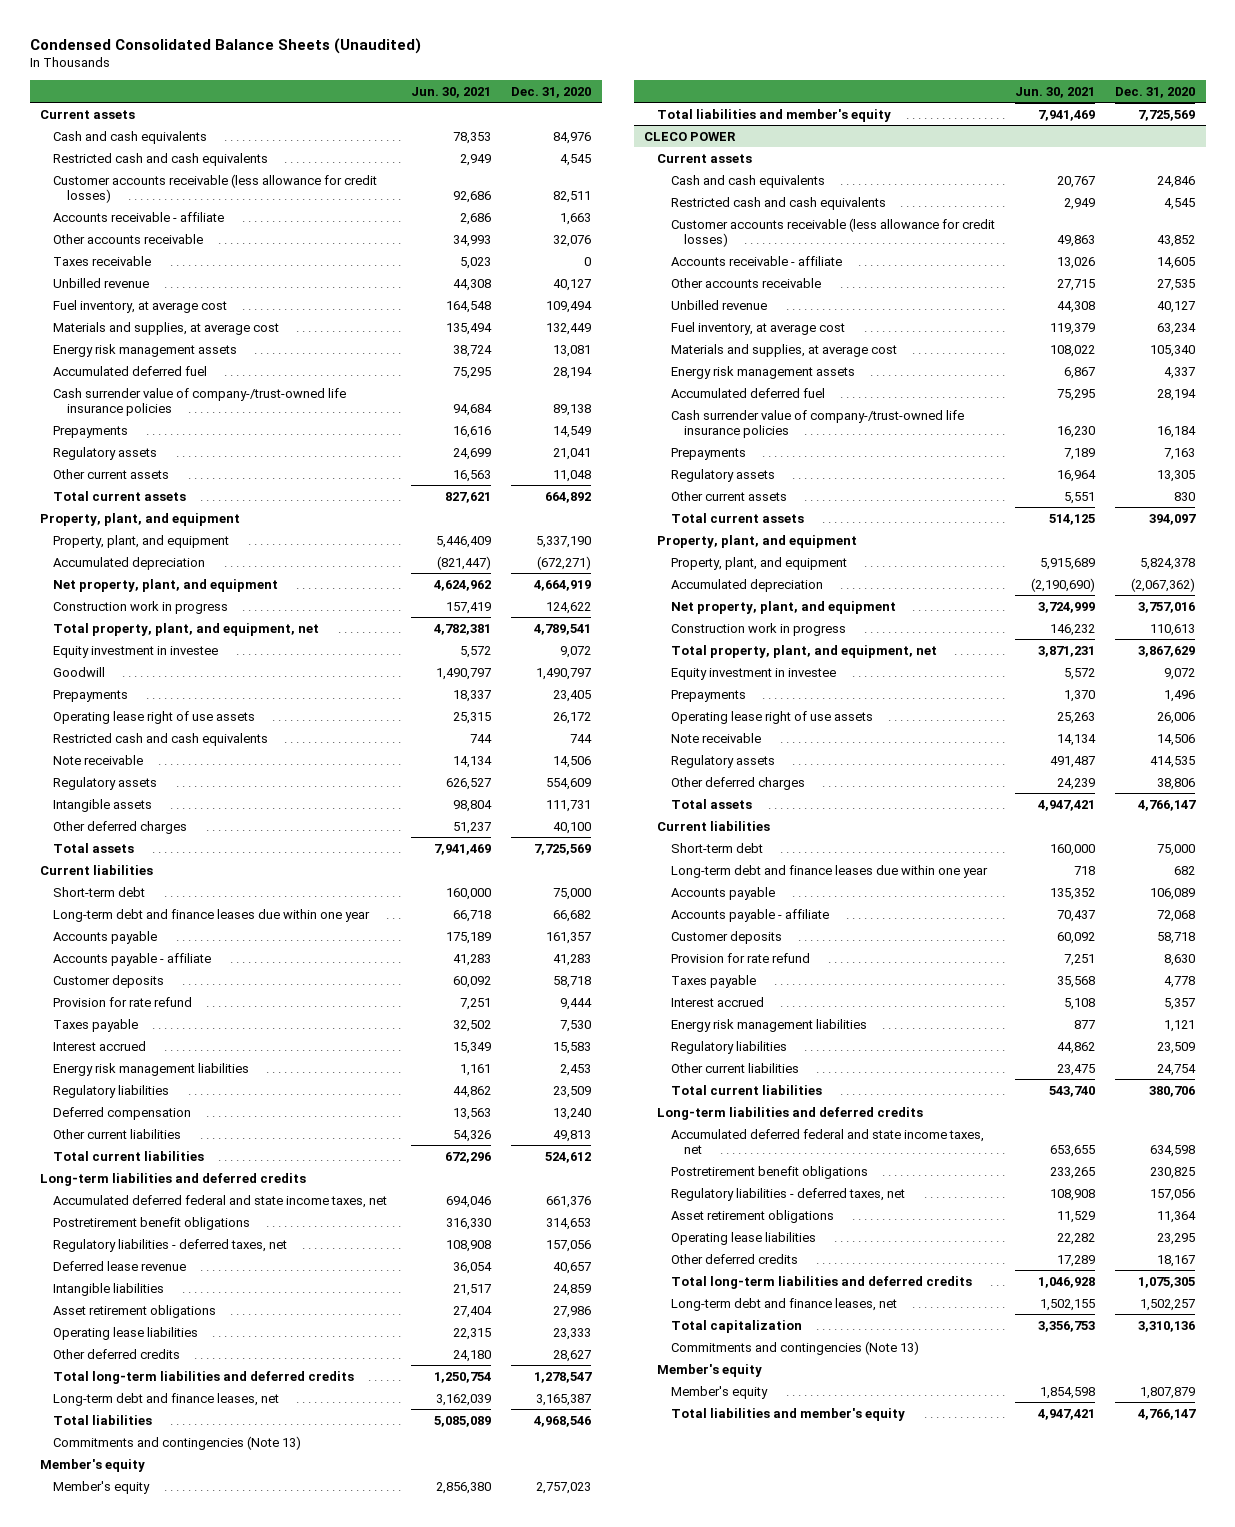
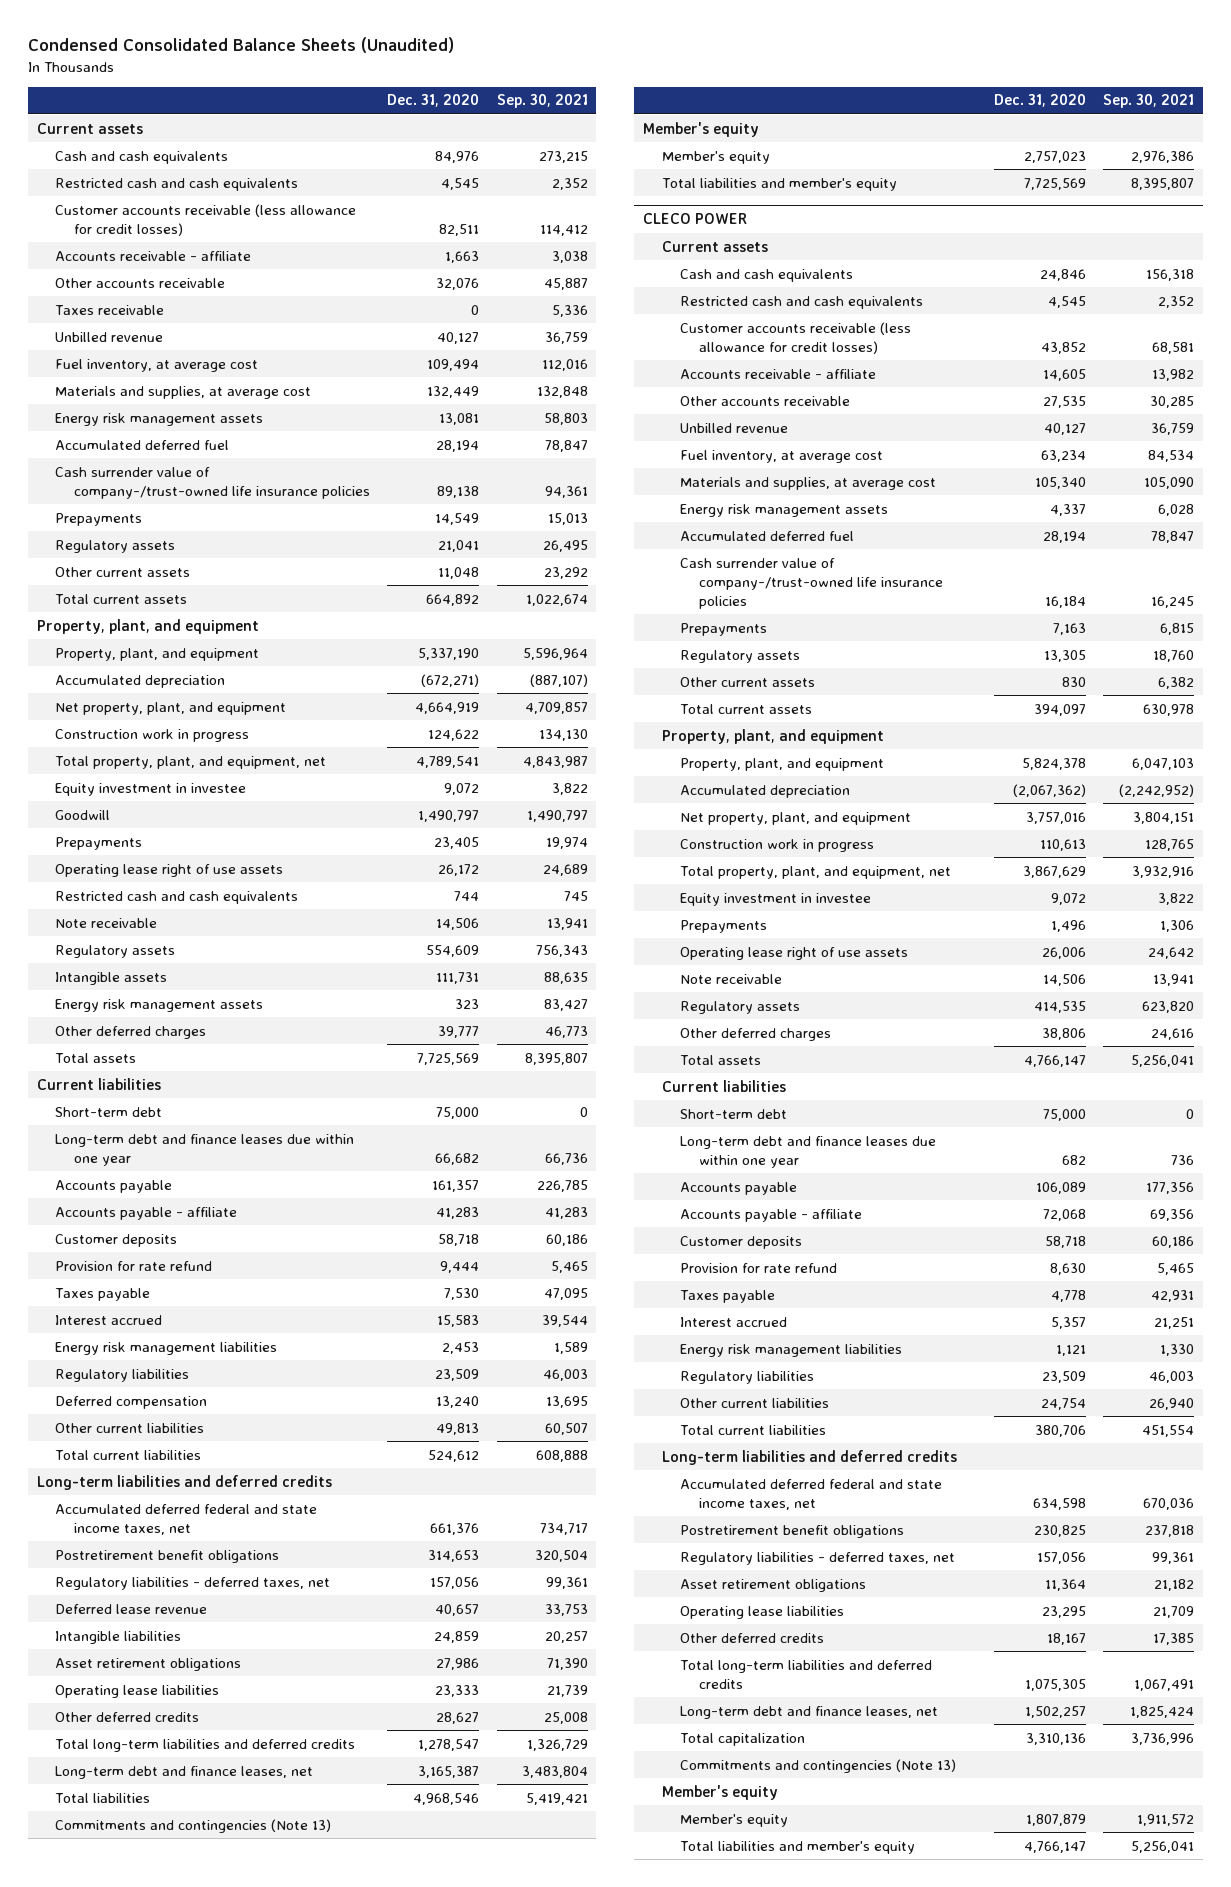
- | Jun. 30, 2021 | Dec. 31, 2020
+ | Dec. 31, 2020 | Sep. 30, 2021
- Other deferred charges | 51,237 | 40,100
+ Energy risk management assets | 323 | 83,427
+ Other deferred charges | 39,777 | 46,773

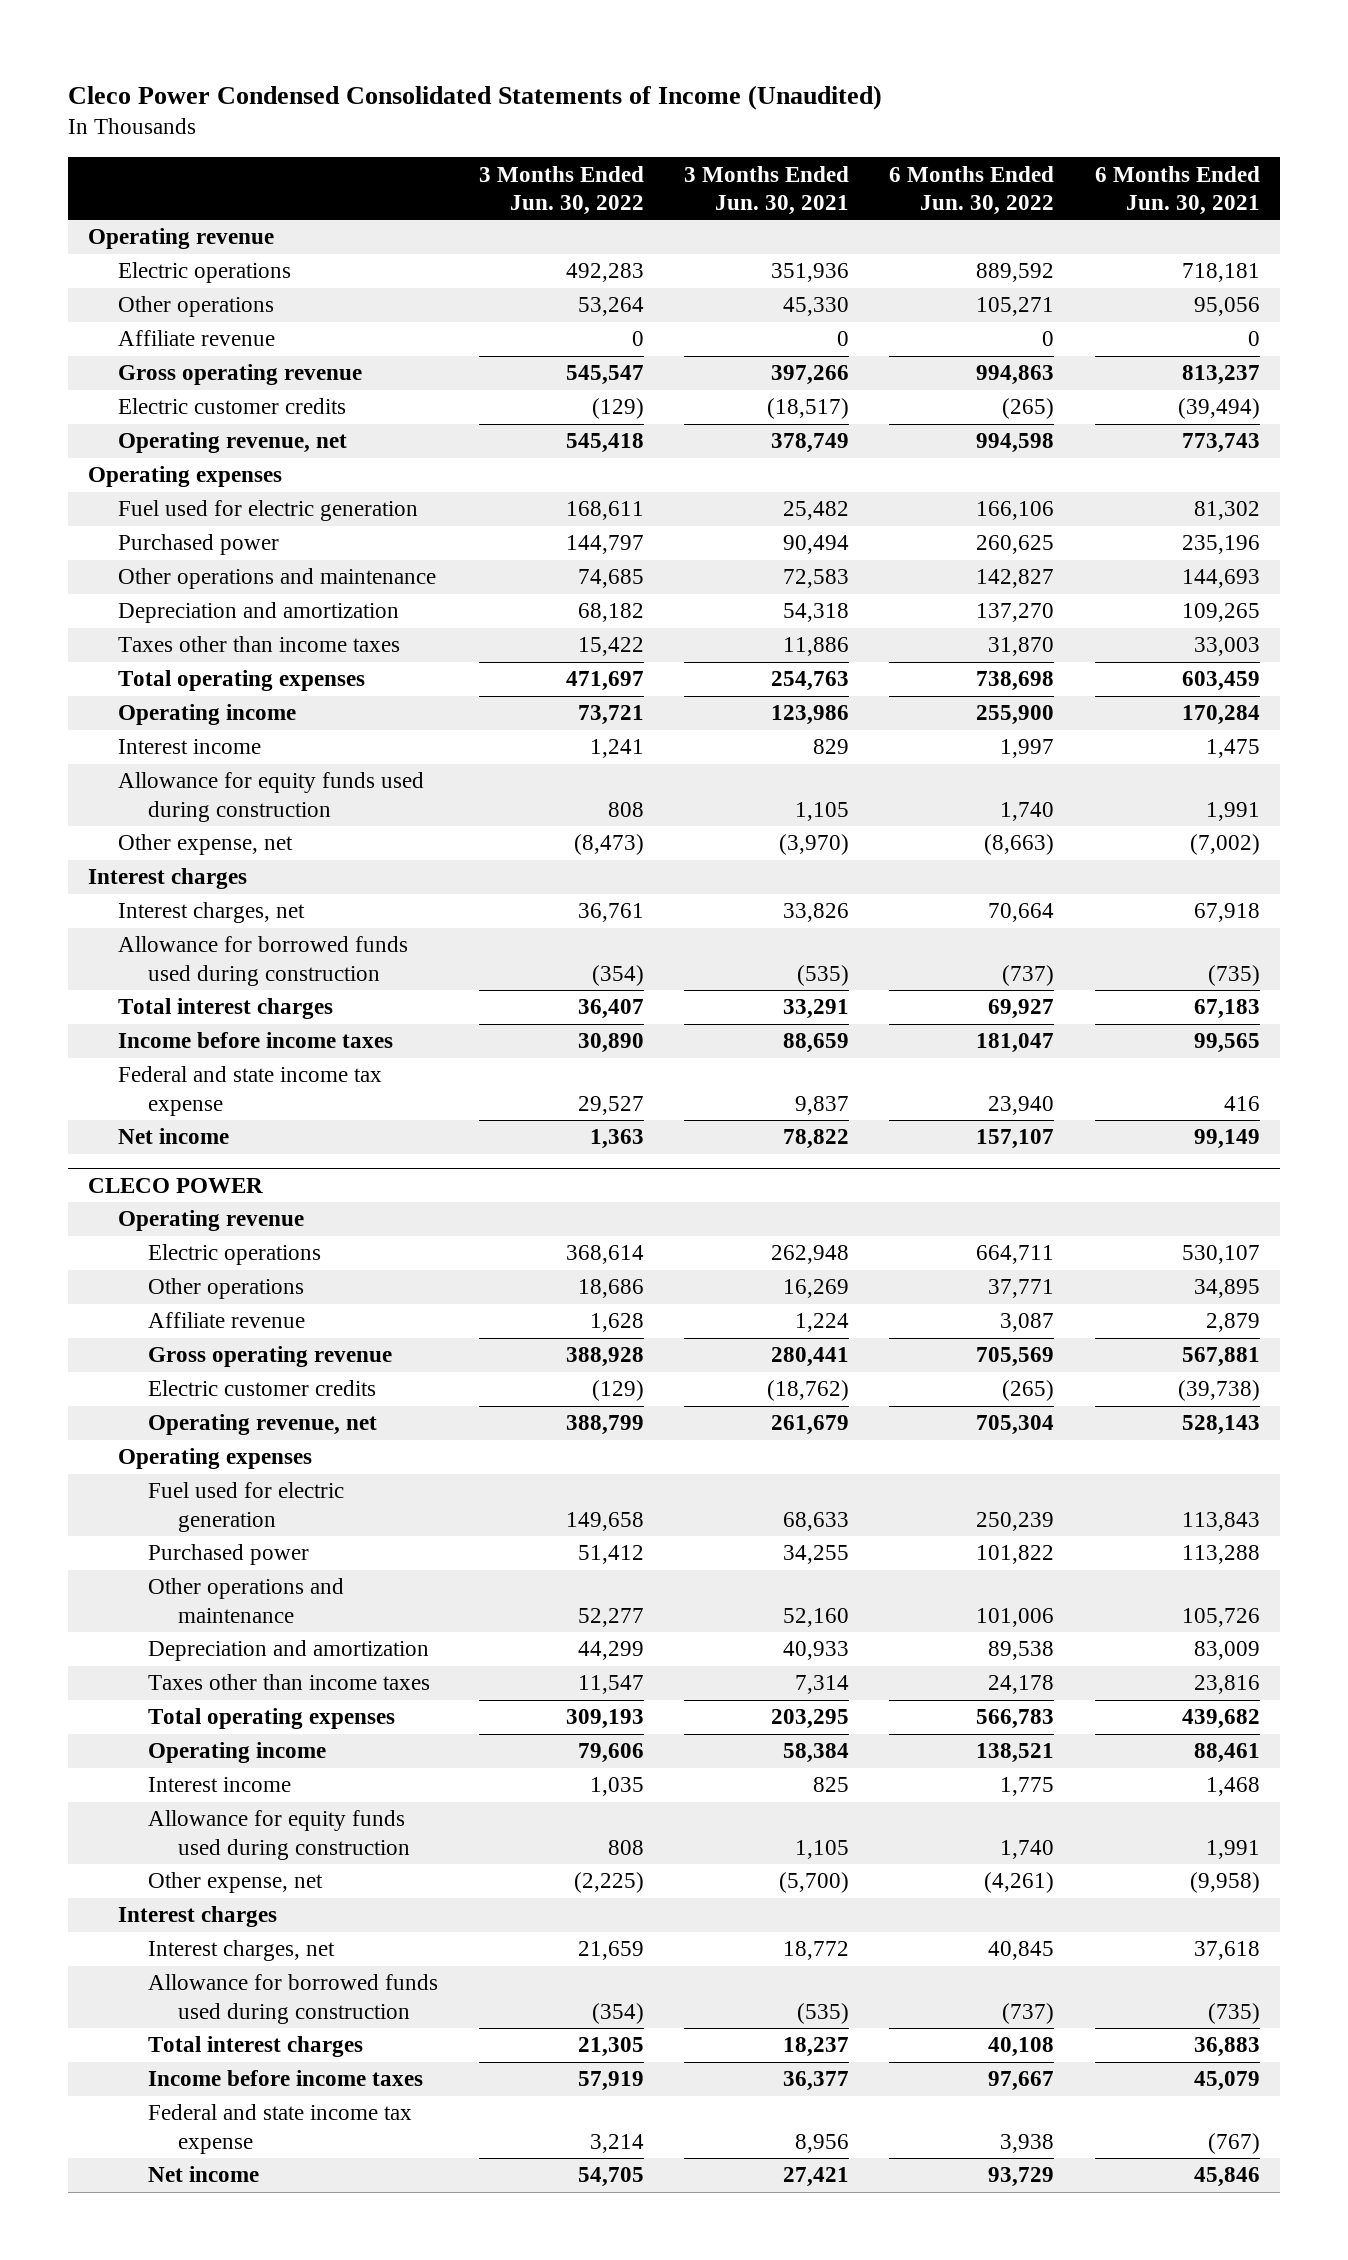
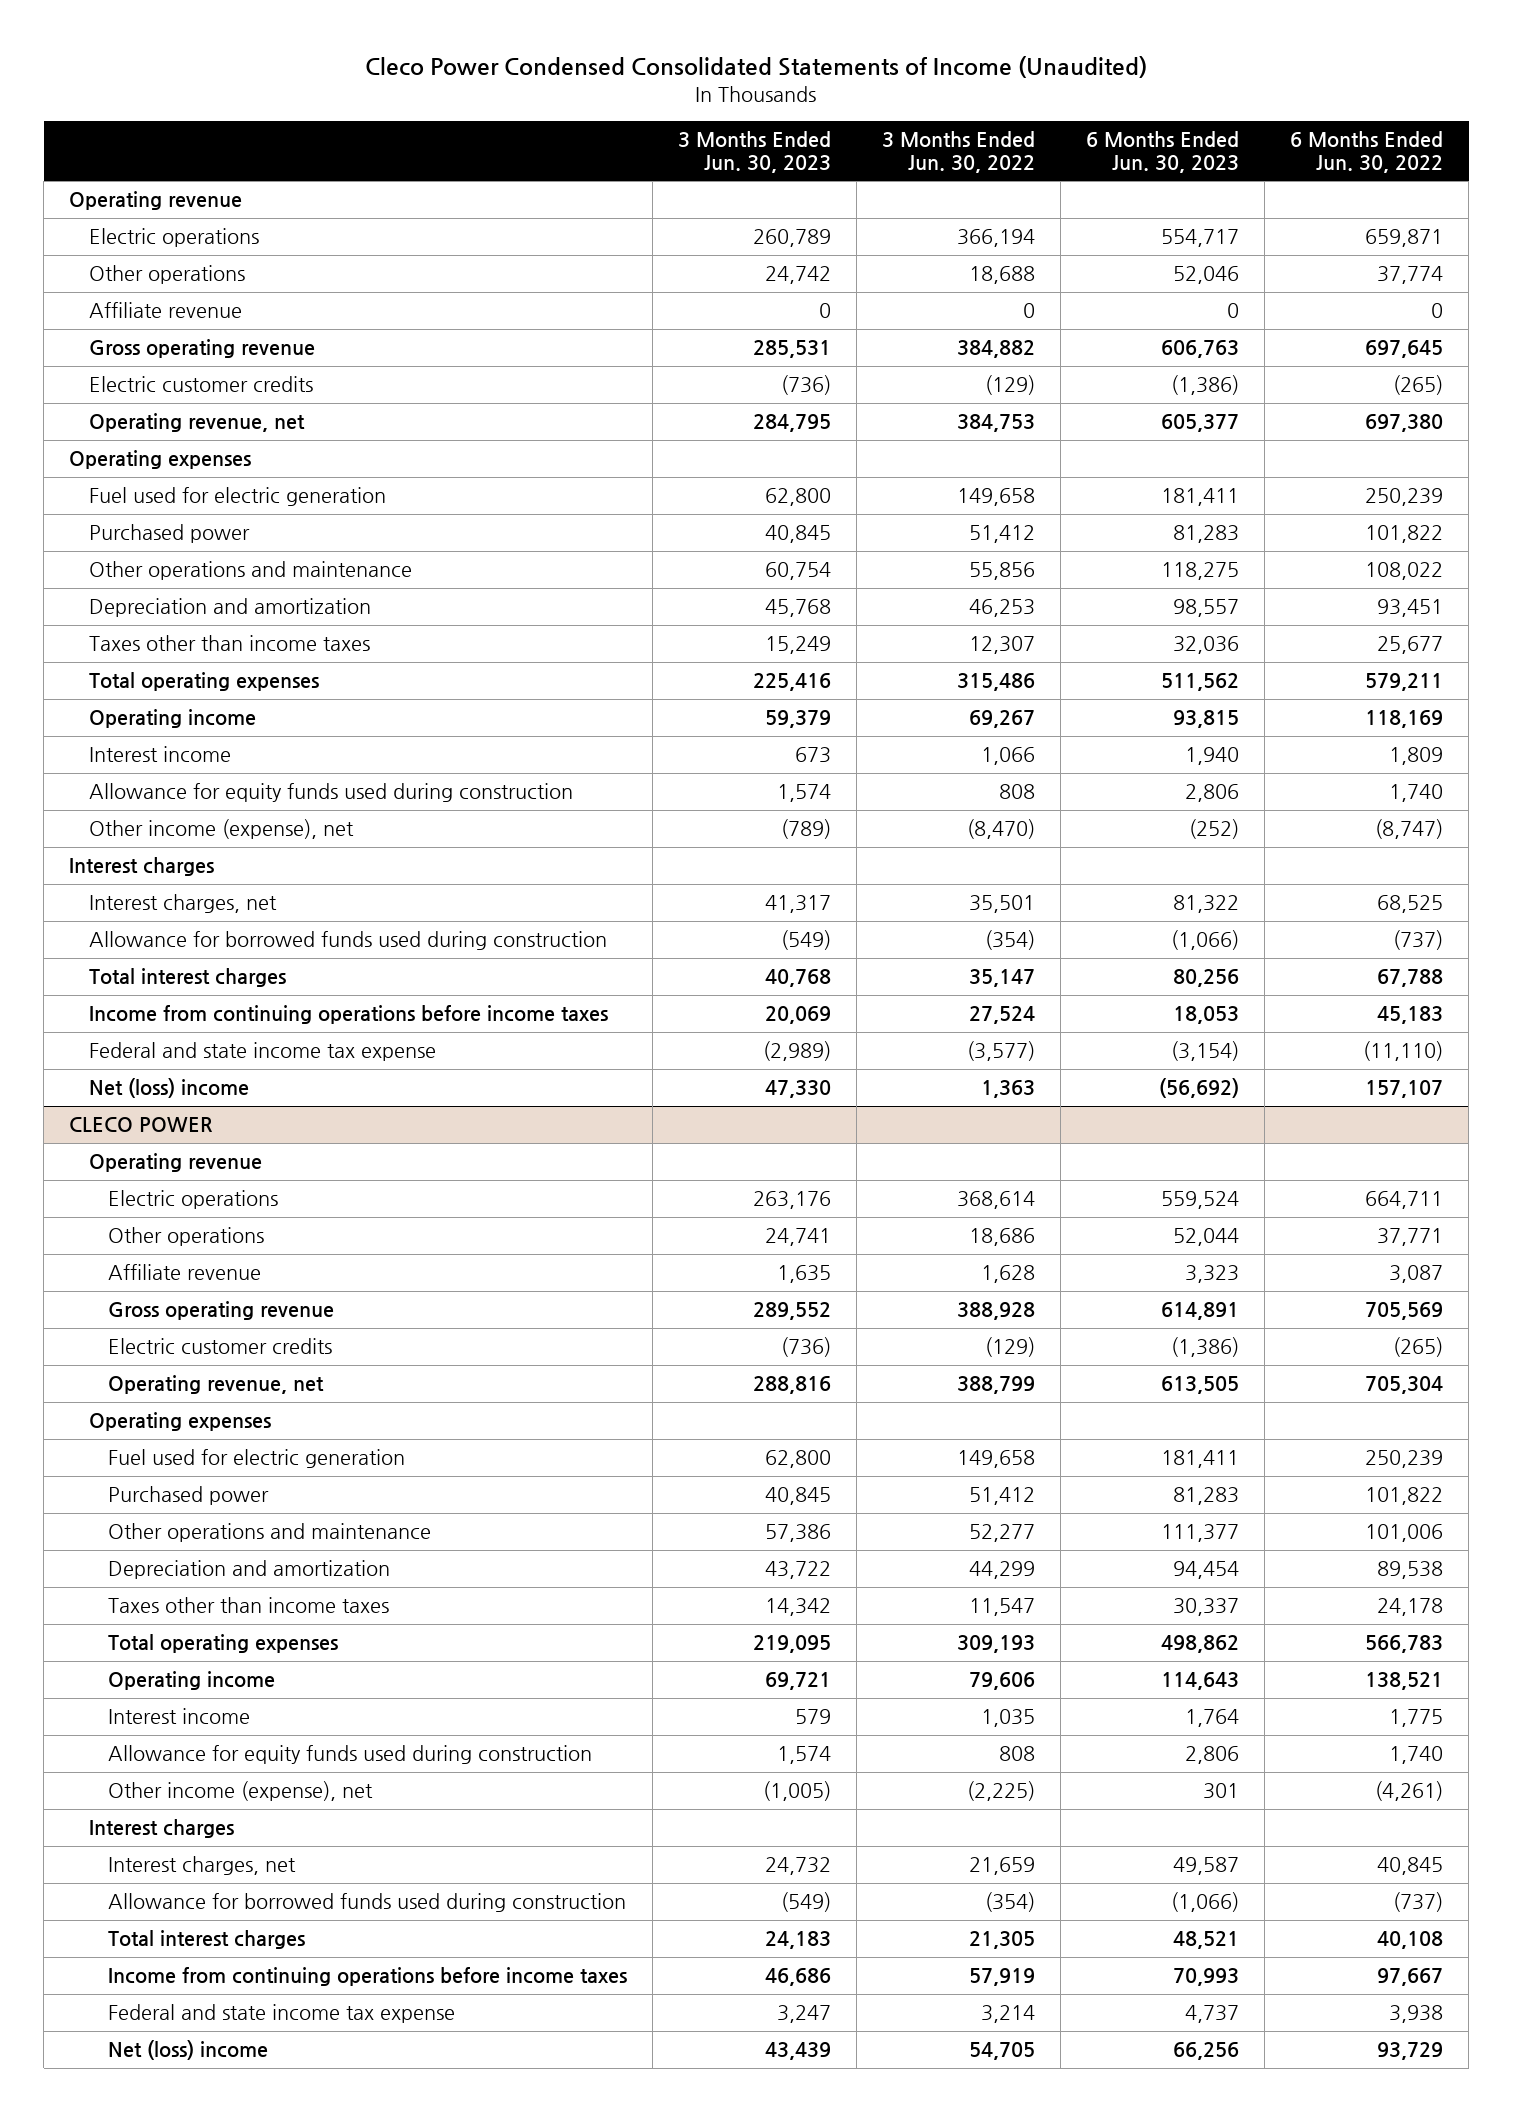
- | 3 Months Ended Jun. 30, 2022 | 3 Months Ended Jun. 30, 2021 | 6 Months Ended Jun. 30, 2022 | 6 Months Ended Jun. 30, 2021
+ | 3 Months Ended Jun. 30, 2023 | 3 Months Ended Jun. 30, 2022 | 6 Months Ended Jun. 30, 2023 | 6 Months Ended Jun. 30, 2022
- Electric operations | 492,283 | 351,936 | 889,592 | 718,181
- Other operations | 53,264 | 45,330 | 105,271 | 95,056
+ Electric operations | 260,789 | 366,194 | 554,717 | 659,871
+ Other operations | 24,742 | 18,688 | 52,046 | 37,774
- Gross operating revenue | 545,547 | 397,266 | 994,863 | 813,237
+ Gross operating revenue | 285,531 | 384,882 | 606,763 | 697,645
- Operating revenue, net | 545,418 | 378,749 | 994,598 | 773,743
+ Operating revenue, net | 284,795 | 384,753 | 605,377 | 697,380
- Fuel used for electric generation | 168,611 | 25,482 | 166,106 | 81,302
- Purchased power | 144,797 | 90,494 | 260,625 | 235,196
- Other operations and maintenance | 74,685 | 72,583 | 142,827 | 144,693
- Depreciation and amortization | 68,182 | 54,318 | 137,270 | 109,265
- Taxes other than income taxes | 15,422 | 11,886 | 31,870 | 33,003
- Total operating expenses | 471,697 | 254,763 | 738,698 | 603,459
- Operating income | 73,721 | 123,986 | 255,900 | 170,284
- Interest income | 1,241 | 829 | 1,997 | 1,475
+ Fuel used for electric generation | 62,800 | 149,658 | 181,411 | 250,239
+ Purchased power | 40,845 | 51,412 | 81,283 | 101,822
+ Other operations and maintenance | 60,754 | 55,856 | 118,275 | 108,022
+ Depreciation and amortization | 45,768 | 46,253 | 98,557 | 93,451
+ Taxes other than income taxes | 15,249 | 12,307 | 32,036 | 25,677
+ Total operating expenses | 225,416 | 315,486 | 511,562 | 579,211
+ Operating income | 59,379 | 69,267 | 93,815 | 118,169
+ Interest income | 673 | 1,066 | 1,940 | 1,809
- Other expense, net | (8,473) | (3,970) | (8,663) | (7,002)
+ Other income (expense), net | (789) | (8,470) | (252) | (8,747)
- Interest charges, net | 36,761 | 33,826 | 70,664 | 67,918
+ Interest charges, net | 41,317 | 35,501 | 81,322 | 68,525
- Total interest charges | 36,407 | 33,291 | 69,927 | 67,183
- Income before income taxes | 30,890 | 88,659 | 181,047 | 99,565
- Federal and state income tax expense | 29,527 | 9,837 | 23,940 | 416
- Net income | 1,363 | 78,822 | 157,107 | 99,149
+ Total interest charges | 40,768 | 35,147 | 80,256 | 67,788
+ Income from continuing operations before income taxes | 20,069 | 27,524 | 18,053 | 45,183
+ Federal and state income tax expense | (2,989) | (3,577) | (3,154) | (11,110)
+ Net (loss) income | 47,330 | 1,363 | (56,692) | 157,107
@ CLECO POWER
- Other expense, net | (2,225) | (5,700) | (4,261) | (9,958)
+ Other income (expense), net | (1,005) | (2,225) | 301 | (4,261)
- Income before income taxes | 57,919 | 36,377 | 97,667 | 45,079
+ Income from continuing operations before income taxes | 46,686 | 57,919 | 70,993 | 97,667
- Net income | 54,705 | 27,421 | 93,729 | 45,846
+ Net (loss) income | 43,439 | 54,705 | 66,256 | 93,729

